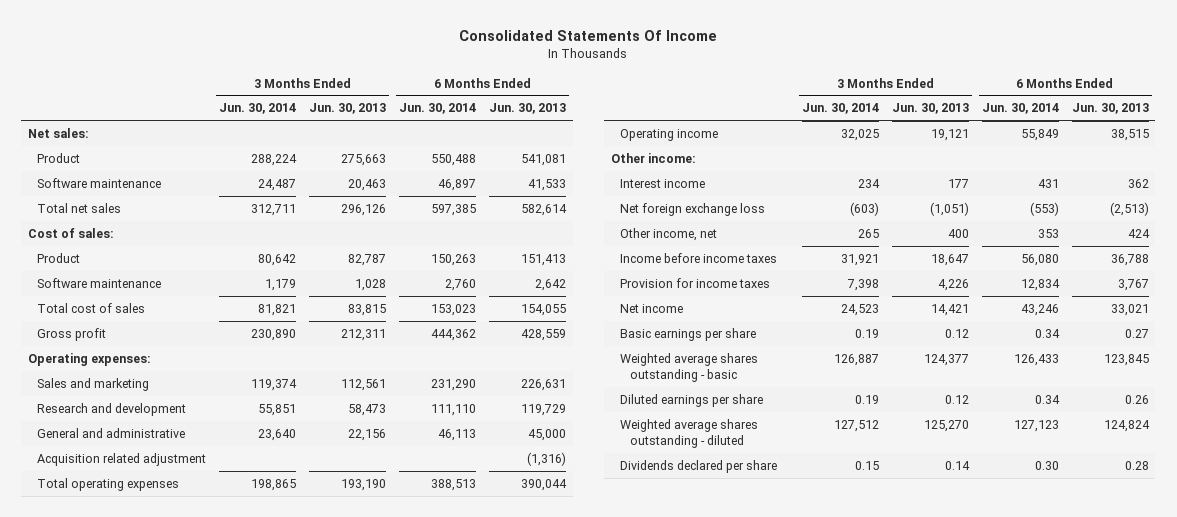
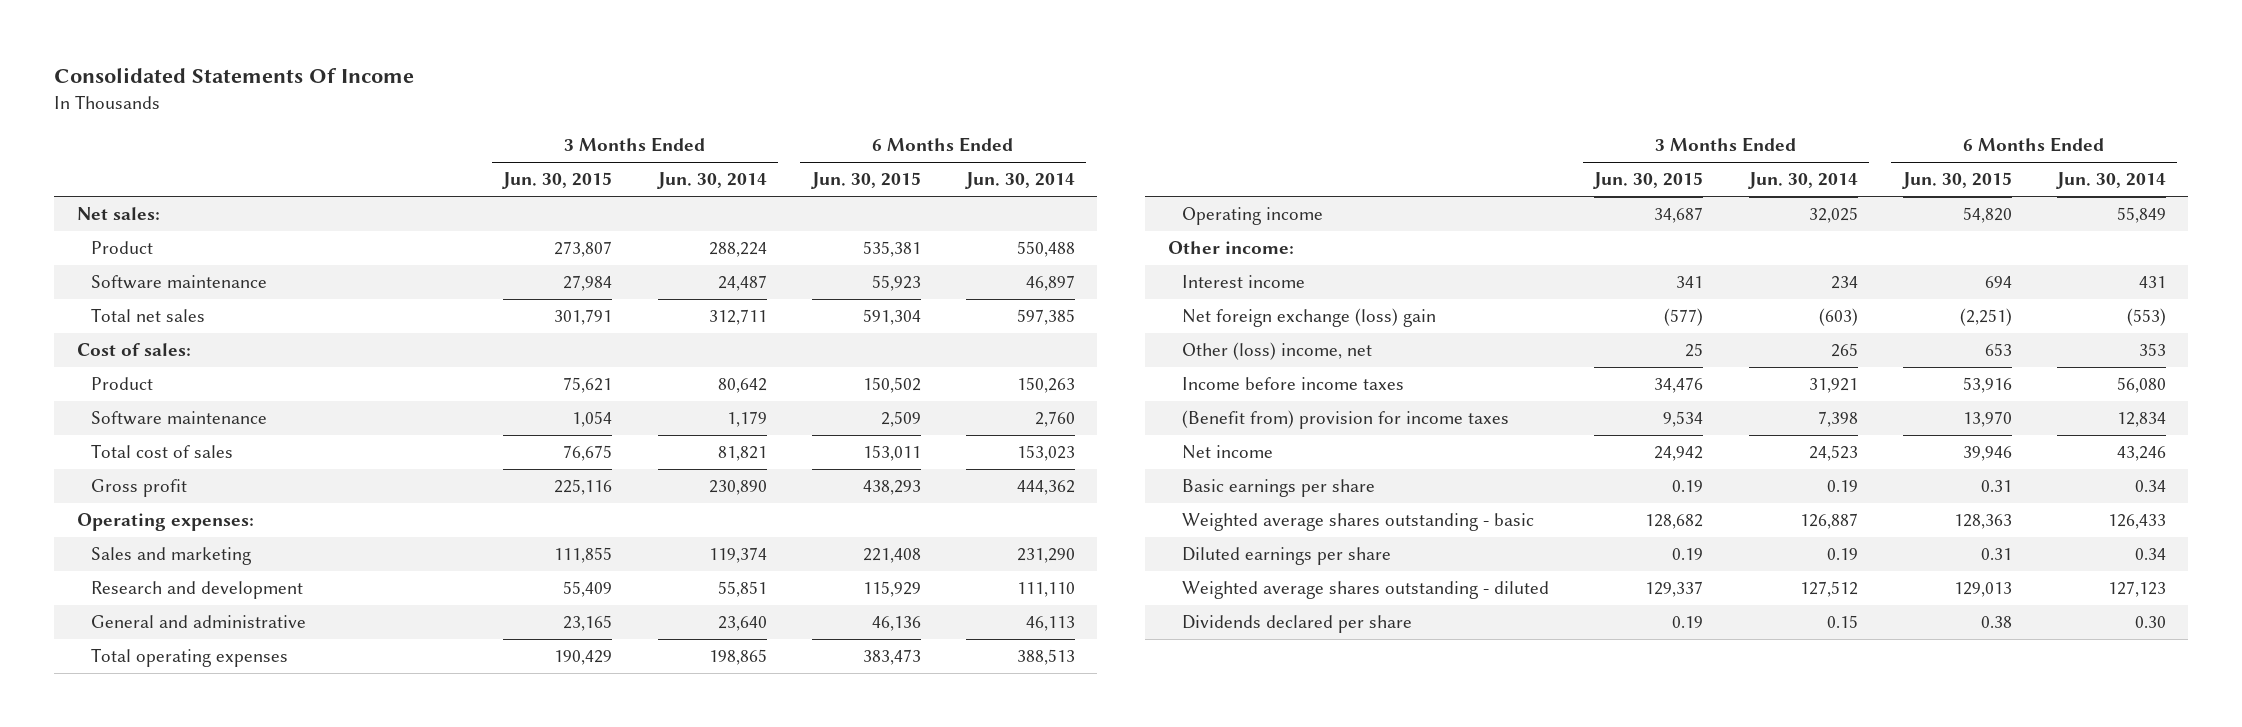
- | 3 Months Ended Jun. 30, 2014 | 3 Months Ended Jun. 30, 2013 | 6 Months Ended Jun. 30, 2014 | 6 Months Ended Jun. 30, 2013
+ | 3 Months Ended Jun. 30, 2015 | 3 Months Ended Jun. 30, 2014 | 6 Months Ended Jun. 30, 2015 | 6 Months Ended Jun. 30, 2014
- Acquisition related adjustment | | | | (1,316)
- Net foreign exchange loss | (603) | (1,051) | (553) | (2,513)
- Other income, net | 265 | 400 | 353 | 424
+ Net foreign exchange (loss) gain | (577) | (603) | (2,251) | (553)
+ Other (loss) income, net | 25 | 265 | 653 | 353
- Provision for income taxes | 7,398 | 4,226 | 12,834 | 3,767
+ (Benefit from) provision for income taxes | 9,534 | 7,398 | 13,970 | 12,834

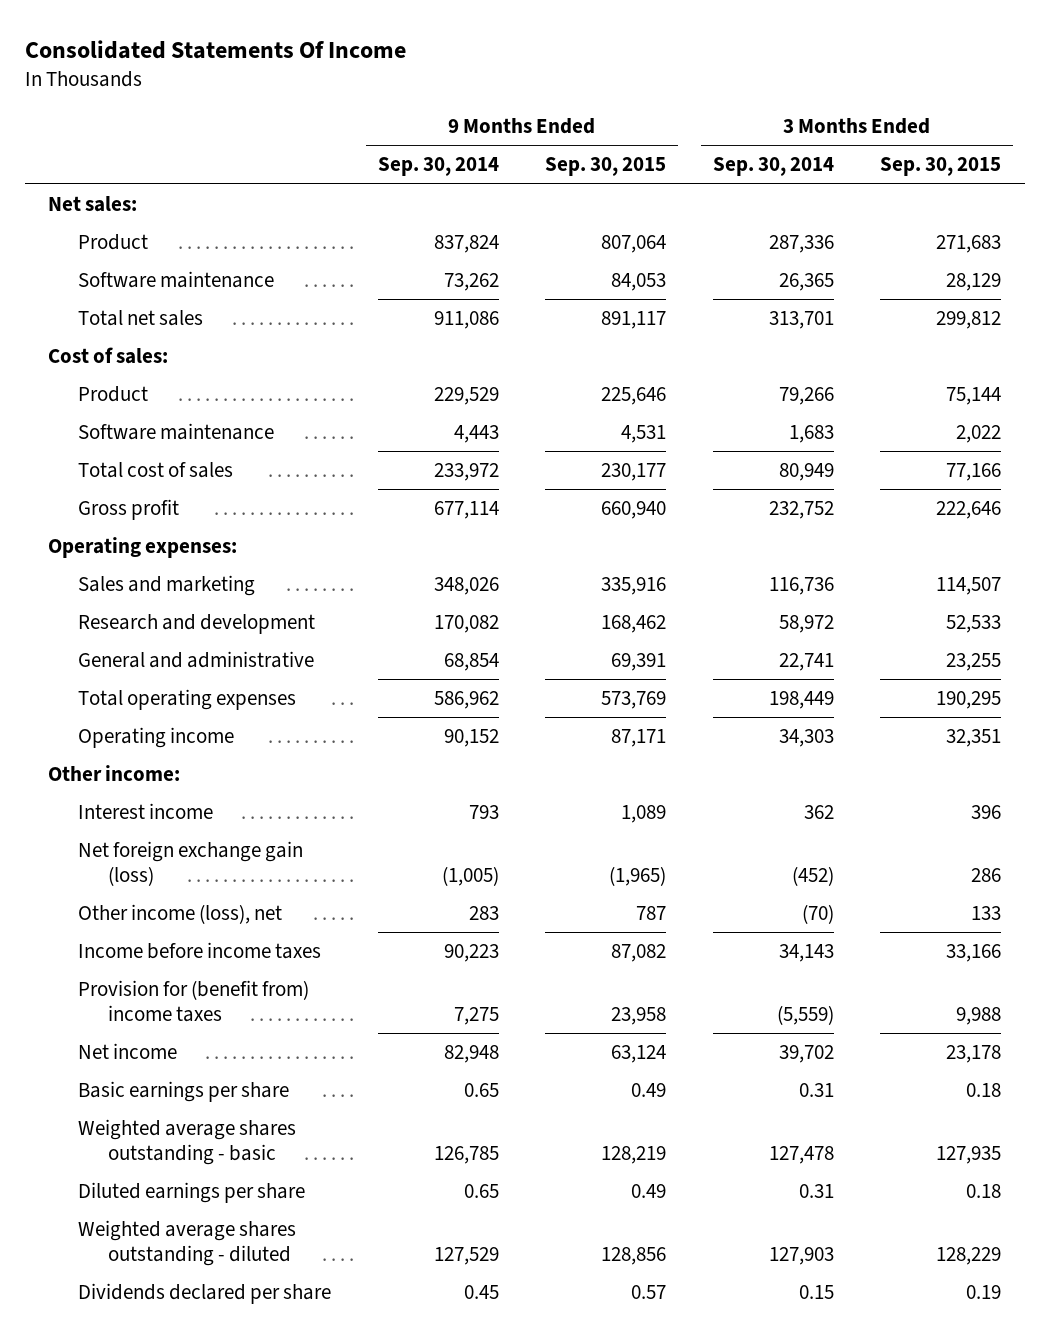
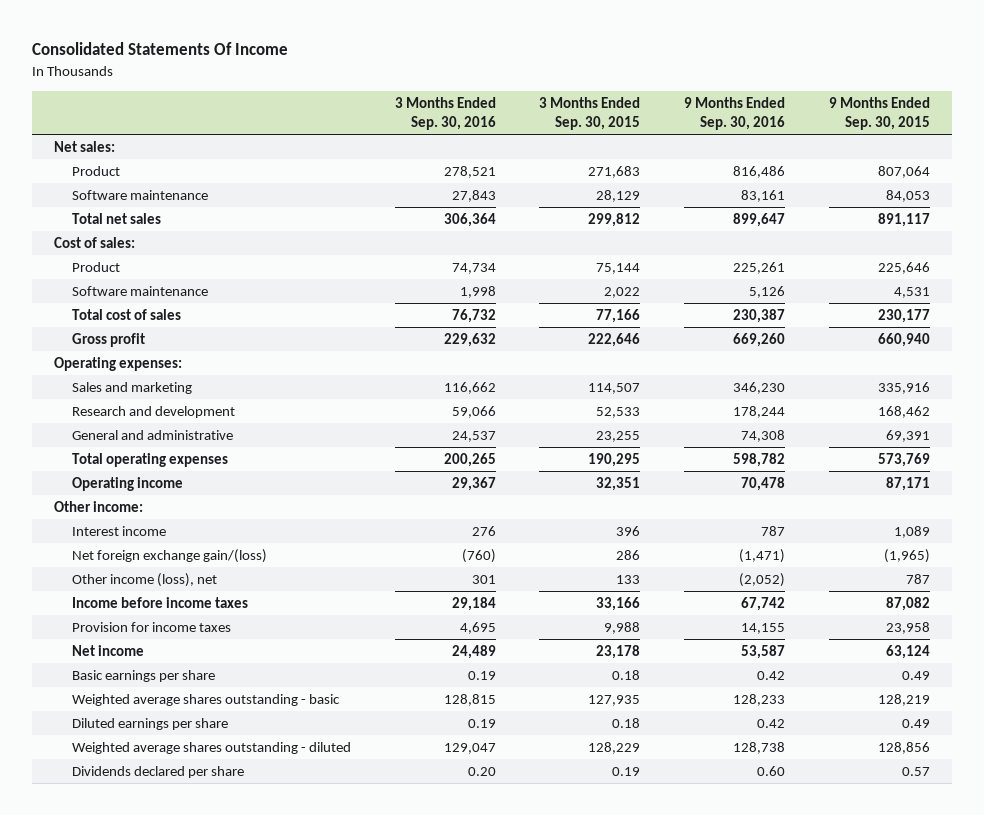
- | 9 Months Ended Sep. 30, 2014 | 9 Months Ended Sep. 30, 2015 | 3 Months Ended Sep. 30, 2014 | 3 Months Ended Sep. 30, 2015
+ | 3 Months Ended Sep. 30, 2016 | 3 Months Ended Sep. 30, 2015 | 9 Months Ended Sep. 30, 2016 | 9 Months Ended Sep. 30, 2015
- Net foreign exchange gain (loss) | (1,005) | (1,965) | (452) | 286
+ Net foreign exchange gain/(loss) | (760) | 286 | (1,471) | (1,965)
- Provision for (benefit from) income taxes | 7,275 | 23,958 | (5,559) | 9,988
+ Provision for income taxes | 4,695 | 9,988 | 14,155 | 23,958

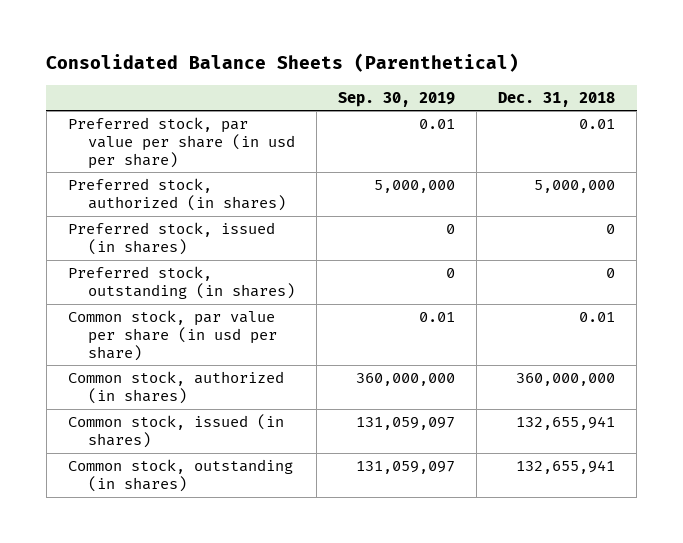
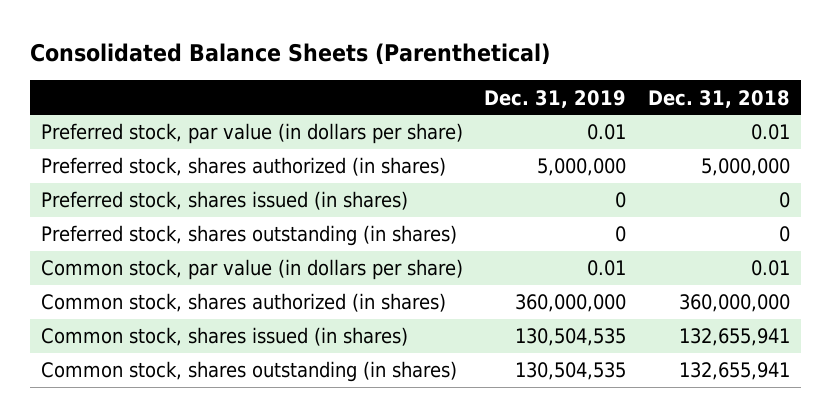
- | Sep. 30, 2019 | Dec. 31, 2018
+ | Dec. 31, 2019 | Dec. 31, 2018
- Preferred stock, par value per share (in usd per share) | 0.01 | 0.01
- Preferred stock, authorized (in shares) | 5,000,000 | 5,000,000
- Preferred stock, issued (in shares) | 0 | 0
- Preferred stock, outstanding (in shares) | 0 | 0
- Common stock, par value per share (in usd per share) | 0.01 | 0.01
- Common stock, authorized (in shares) | 360,000,000 | 360,000,000
- Common stock, issued (in shares) | 131,059,097 | 132,655,941
- Common stock, outstanding (in shares) | 131,059,097 | 132,655,941
+ Preferred stock, par value (in dollars per share) | 0.01 | 0.01
+ Preferred stock, shares authorized (in shares) | 5,000,000 | 5,000,000
+ Preferred stock, shares issued (in shares) | 0 | 0
+ Preferred stock, shares outstanding (in shares) | 0 | 0
+ Common stock, par value (in dollars per share) | 0.01 | 0.01
+ Common stock, shares authorized (in shares) | 360,000,000 | 360,000,000
+ Common stock, shares issued (in shares) | 130,504,535 | 132,655,941
+ Common stock, shares outstanding (in shares) | 130,504,535 | 132,655,941

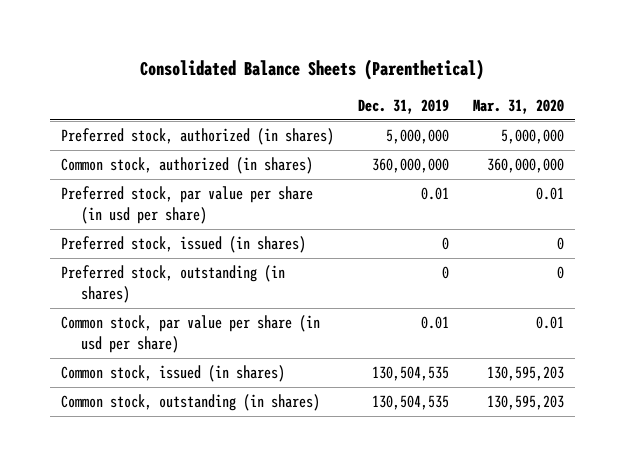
- | Dec. 31, 2019 | Dec. 31, 2018
+ | Dec. 31, 2019 | Mar. 31, 2020
- Preferred stock, par value (in dollars per share) | 0.01 | 0.01
- Preferred stock, shares authorized (in shares) | 5,000,000 | 5,000,000
- Preferred stock, shares issued (in shares) | 0 | 0
- Preferred stock, shares outstanding (in shares) | 0 | 0
- Common stock, par value (in dollars per share) | 0.01 | 0.01
- Common stock, shares authorized (in shares) | 360,000,000 | 360,000,000
- Common stock, shares issued (in shares) | 130,504,535 | 132,655,941
- Common stock, shares outstanding (in shares) | 130,504,535 | 132,655,941
+ Preferred stock, authorized (in shares) | 5,000,000 | 5,000,000
+ Common stock, authorized (in shares) | 360,000,000 | 360,000,000
+ Preferred stock, par value per share (in usd per share) | 0.01 | 0.01
+ Preferred stock, issued (in shares) | 0 | 0
+ Preferred stock, outstanding (in shares) | 0 | 0
+ Common stock, par value per share (in usd per share) | 0.01 | 0.01
+ Common stock, issued (in shares) | 130,504,535 | 130,595,203
+ Common stock, outstanding (in shares) | 130,504,535 | 130,595,203

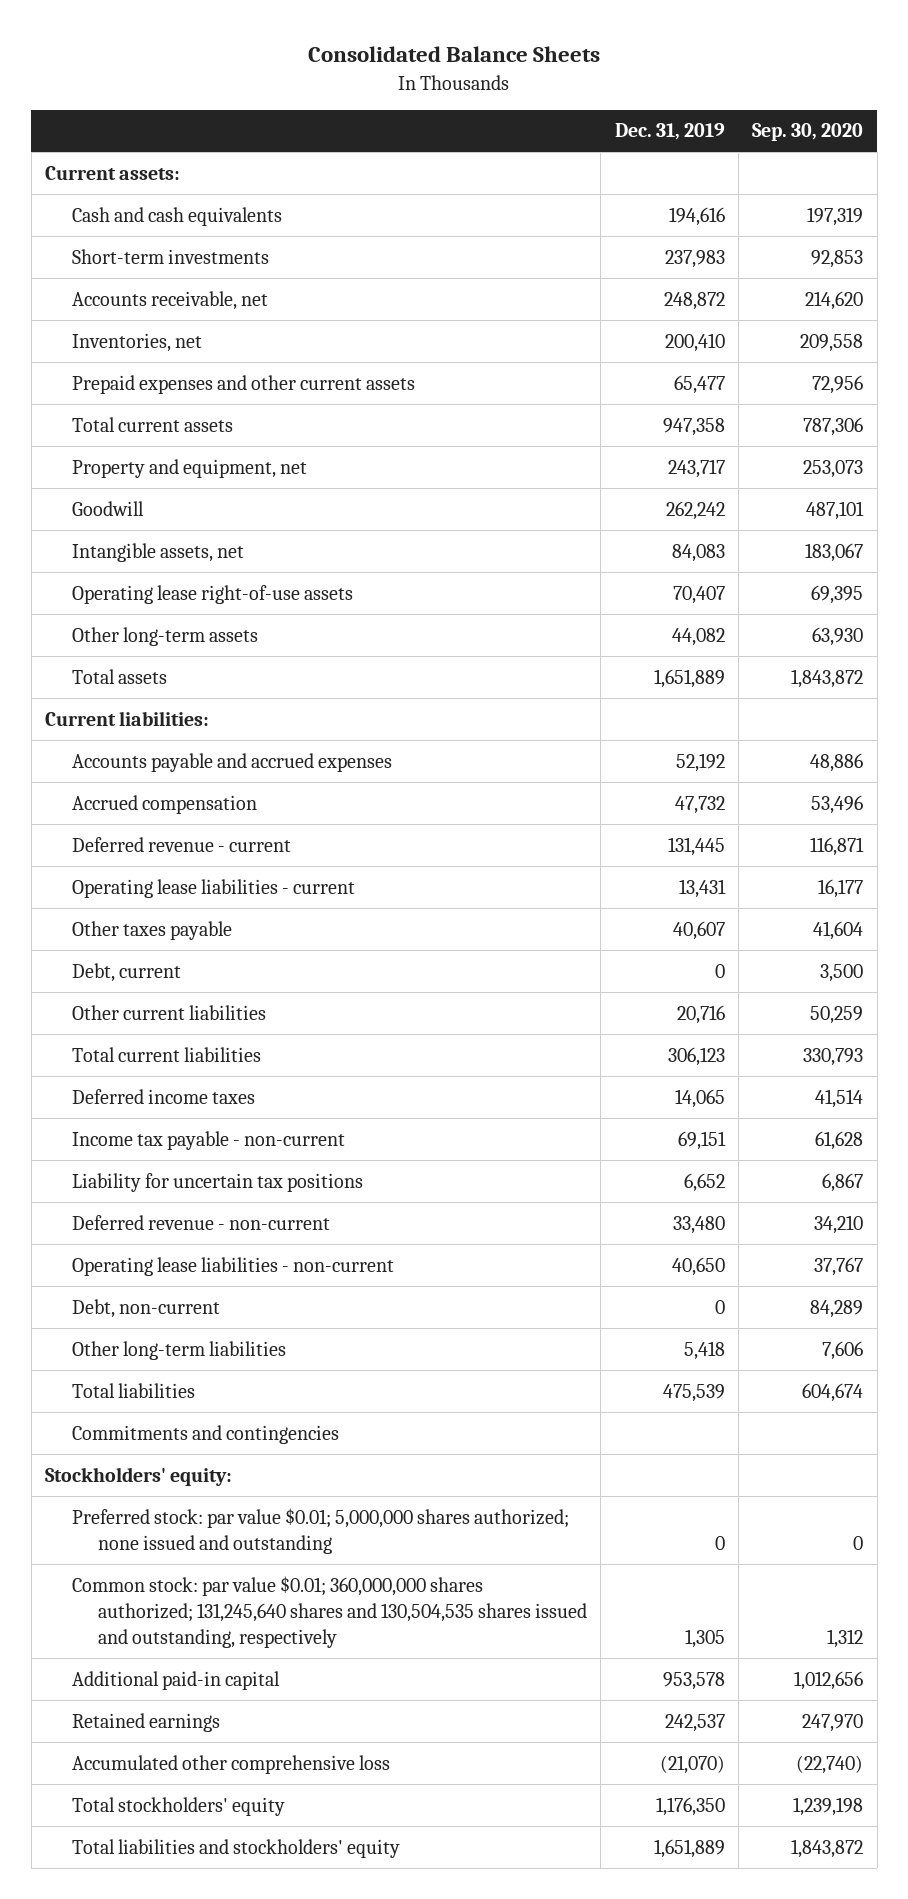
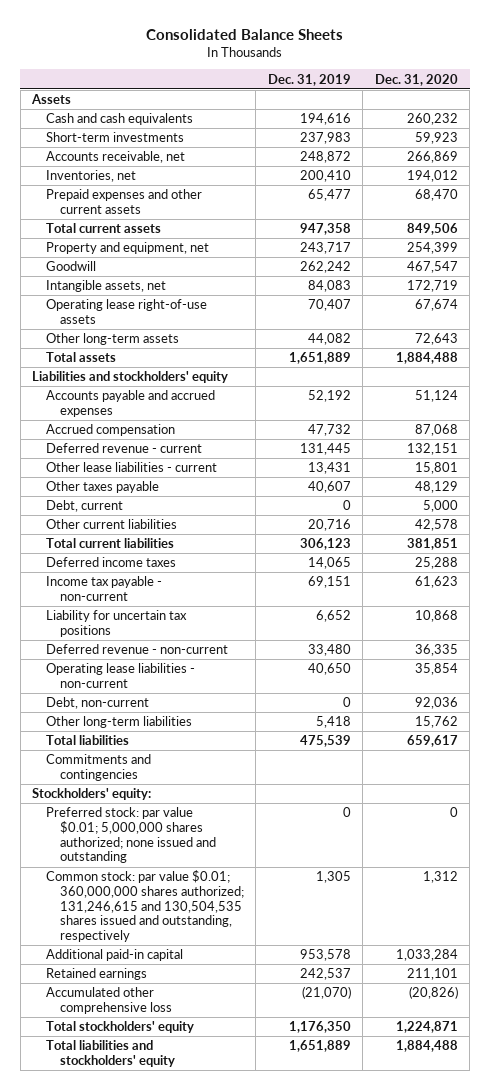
- | Dec. 31, 2019 | Sep. 30, 2020
+ | Dec. 31, 2019 | Dec. 31, 2020
- Current assets:
+ Assets
- Current liabilities:
+ Liabilities and stockholders' equity
- Operating lease liabilities - current | 13,431 | 16,177
+ Other lease liabilities - current | 13,431 | 15,801
- Common stock: par value $0.01; 360,000,000 shares authorized; 131,245,640 shares and 130,504,535 shares issued and outstanding, respectively | 1,305 | 1,312
+ Common stock: par value $0.01; 360,000,000 shares authorized; 131,246,615 and 130,504,535 shares issued and outstanding, respectively | 1,305 | 1,312

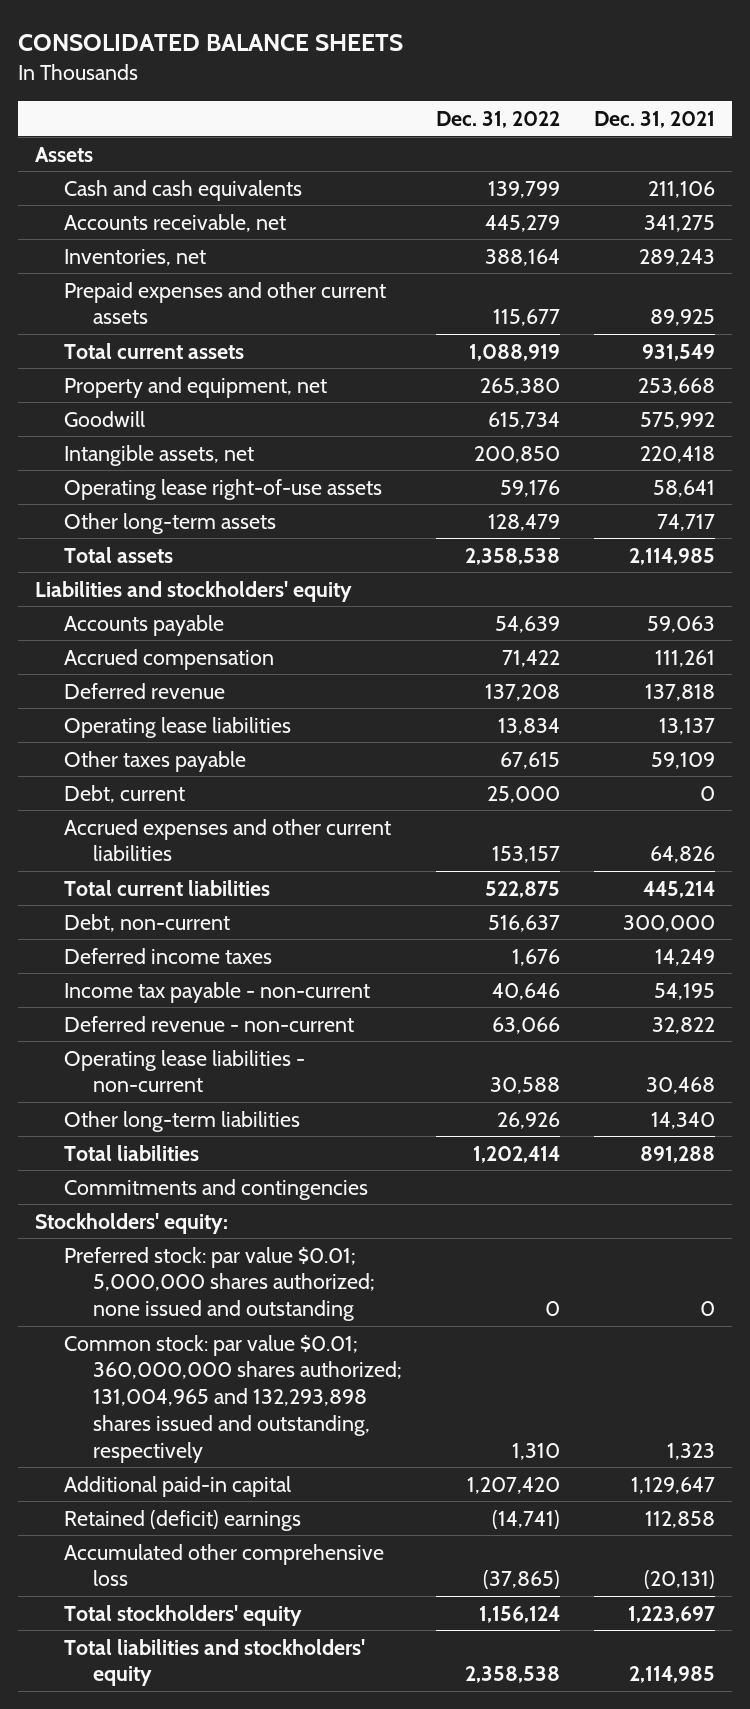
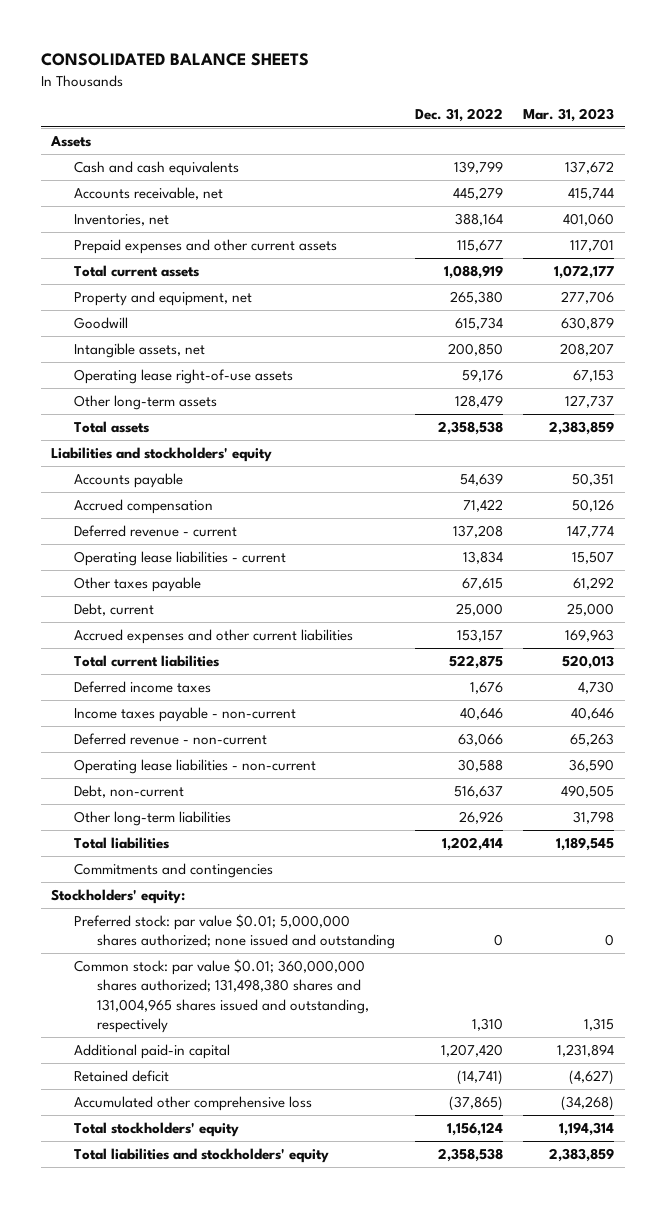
- | Dec. 31, 2022 | Dec. 31, 2021
+ | Dec. 31, 2022 | Mar. 31, 2023
- Deferred revenue | 137,208 | 137,818
- Operating lease liabilities | 13,834 | 13,137
+ Deferred revenue - current | 137,208 | 147,774
+ Operating lease liabilities - current | 13,834 | 15,507
- Income tax payable - non-current | 40,646 | 54,195
+ Income taxes payable - non-current | 40,646 | 40,646
moved down: Debt, non-current | 516,637 | 490,505
- Common stock: par value $0.01; 360,000,000 shares authorized; 131,004,965 and 132,293,898 shares issued and outstanding, respectively | 1,310 | 1,323
+ Common stock: par value $0.01; 360,000,000 shares authorized; 131,498,380 shares and 131,004,965 shares issued and outstanding, respectively | 1,310 | 1,315
- Retained (deficit) earnings | (14,741) | 112,858
+ Retained deficit | (14,741) | (4,627)

